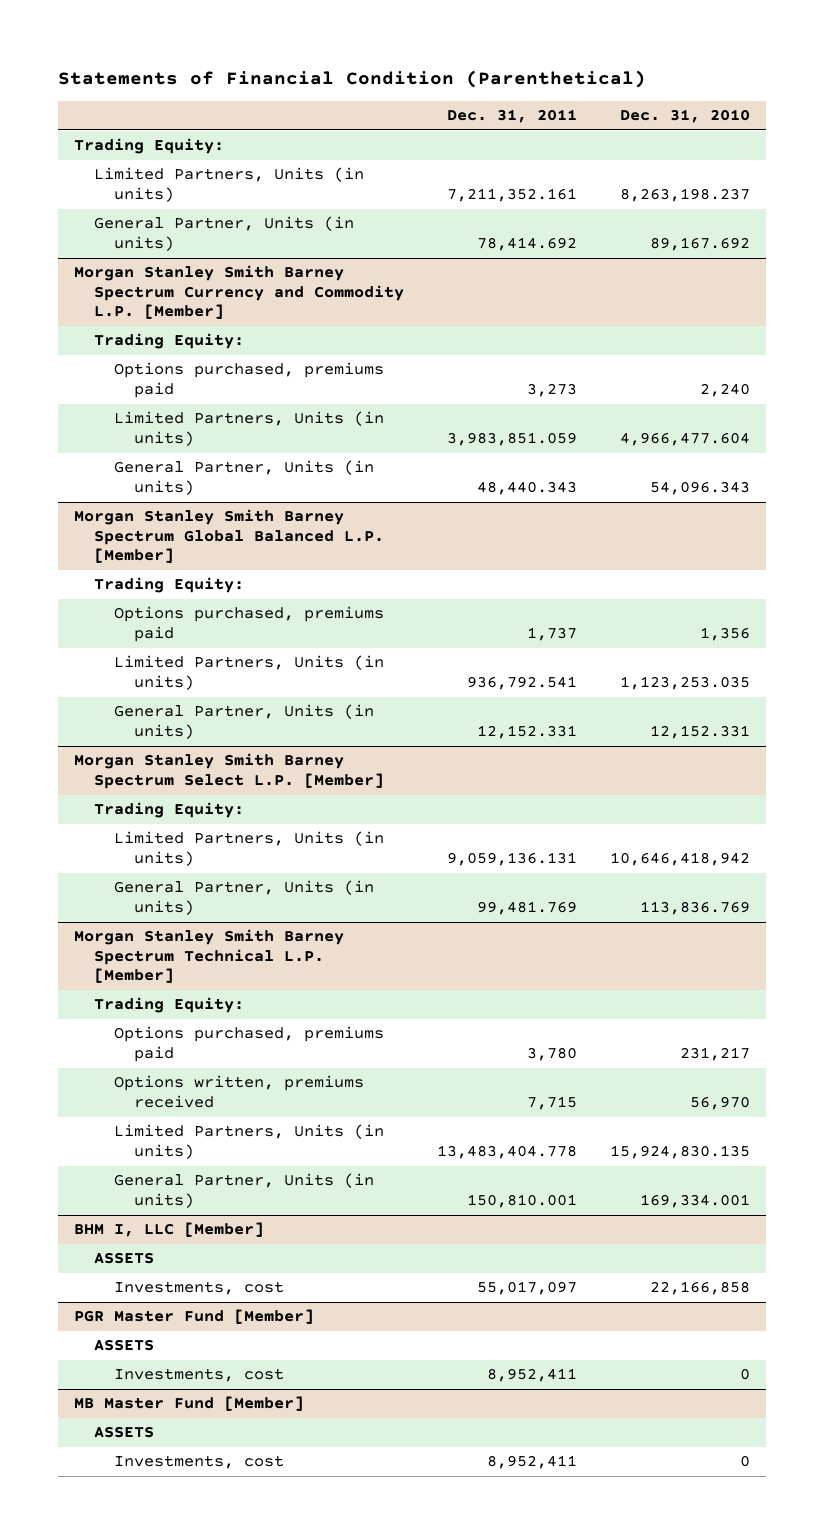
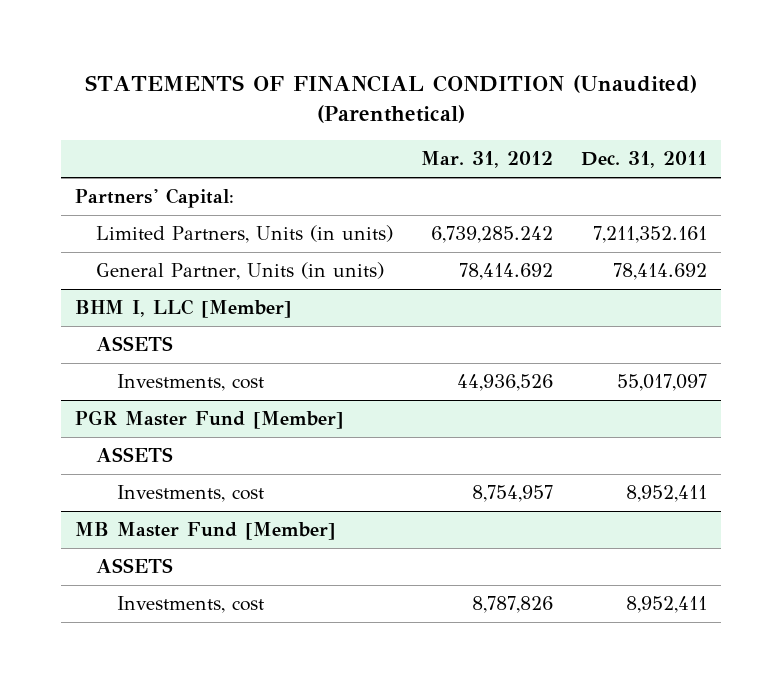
- Statements of Financial Condition (Parenthetical)
+ STATEMENTS OF FINANCIAL CONDITION (Unaudited) (Parenthetical)
- | Dec. 31, 2011 | Dec. 31, 2010
+ | Mar. 31, 2012 | Dec. 31, 2011
- Trading Equity:
+ Partners' Capital:
- Morgan Stanley Smith Barney Spectrum Currency and Commodity L.P. [Member]
- Trading Equity:
- Options purchased, premiums paid | 3,273 | 2,240
- Limited Partners, Units (in units) | 3,983,851.059 | 4,966,477.604
- General Partner, Units (in units) | 48,440.343 | 54,096.343
- Morgan Stanley Smith Barney Spectrum Global Balanced L.P. [Member]
- Trading Equity:
- Options purchased, premiums paid | 1,737 | 1,356
- Limited Partners, Units (in units) | 936,792.541 | 1,123,253.035
- General Partner, Units (in units) | 12,152.331 | 12,152.331
- Morgan Stanley Smith Barney Spectrum Select L.P. [Member]
- Trading Equity:
- Limited Partners, Units (in units) | 9,059,136.131 | 10,646,418,942
- General Partner, Units (in units) | 99,481.769 | 113,836.769
- Morgan Stanley Smith Barney Spectrum Technical L.P. [Member]
- Trading Equity:
- Options purchased, premiums paid | 3,780 | 231,217
- Options written, premiums received | 7,715 | 56,970
- Limited Partners, Units (in units) | 13,483,404.778 | 15,924,830.135
- General Partner, Units (in units) | 150,810.001 | 169,334.001

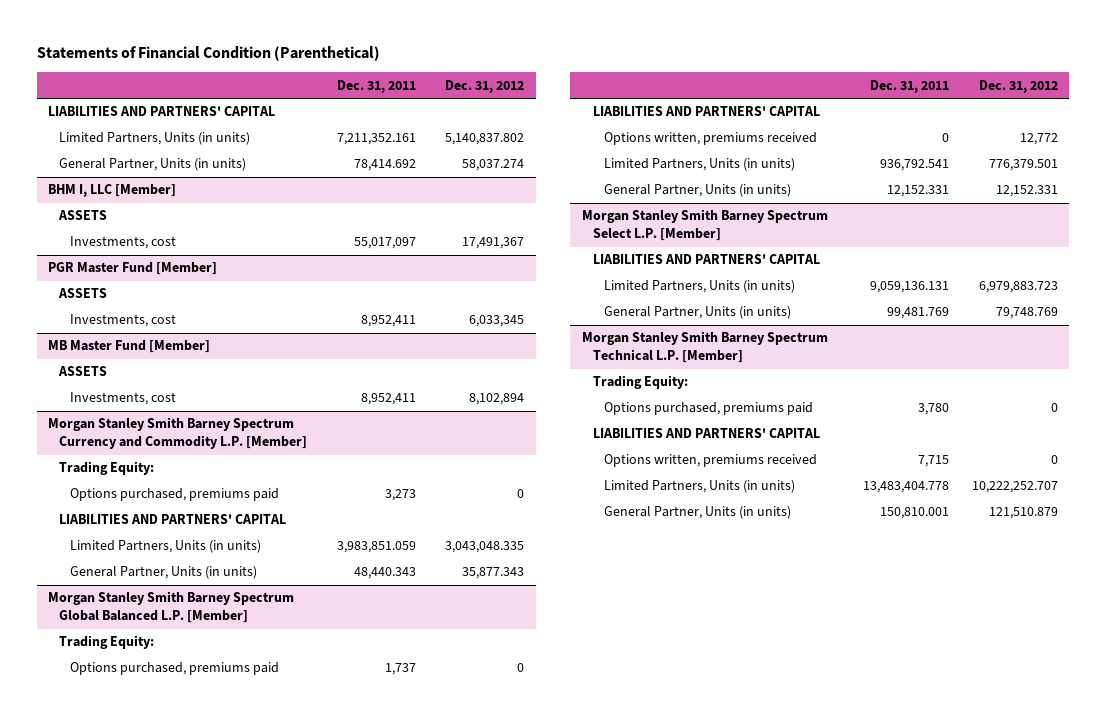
- STATEMENTS OF FINANCIAL CONDITION (Unaudited) (Parenthetical)
+ Statements of Financial Condition (Parenthetical)
- | Mar. 31, 2012 | Dec. 31, 2011
+ | Dec. 31, 2011 | Dec. 31, 2012
- Partners' Capital:
+ LIABILITIES AND PARTNERS' CAPITAL
+ Morgan Stanley Smith Barney Spectrum Currency and Commodity L.P. [Member]
+ Trading Equity:
+ Options purchased, premiums paid | 3,273 | 0
+ LIABILITIES AND PARTNERS' CAPITAL
+ Limited Partners, Units (in units) | 3,983,851.059 | 3,043,048.335
+ General Partner, Units (in units) | 48,440.343 | 35,877.343
+ Morgan Stanley Smith Barney Spectrum Global Balanced L.P. [Member]
+ Trading Equity:
+ Options purchased, premiums paid | 1,737 | 0
+ LIABILITIES AND PARTNERS' CAPITAL
+ Options written, premiums received | 0 | 12,772
+ Limited Partners, Units (in units) | 936,792.541 | 776,379.501
+ General Partner, Units (in units) | 12,152.331 | 12,152.331
+ Morgan Stanley Smith Barney Spectrum Select L.P. [Member]
+ LIABILITIES AND PARTNERS' CAPITAL
+ Limited Partners, Units (in units) | 9,059,136.131 | 6,979,883.723
+ General Partner, Units (in units) | 99,481.769 | 79,748.769
+ Morgan Stanley Smith Barney Spectrum Technical L.P. [Member]
+ Trading Equity:
+ Options purchased, premiums paid | 3,780 | 0
+ LIABILITIES AND PARTNERS' CAPITAL
+ Options written, premiums received | 7,715 | 0
+ Limited Partners, Units (in units) | 13,483,404.778 | 10,222,252.707
+ General Partner, Units (in units) | 150,810.001 | 121,510.879

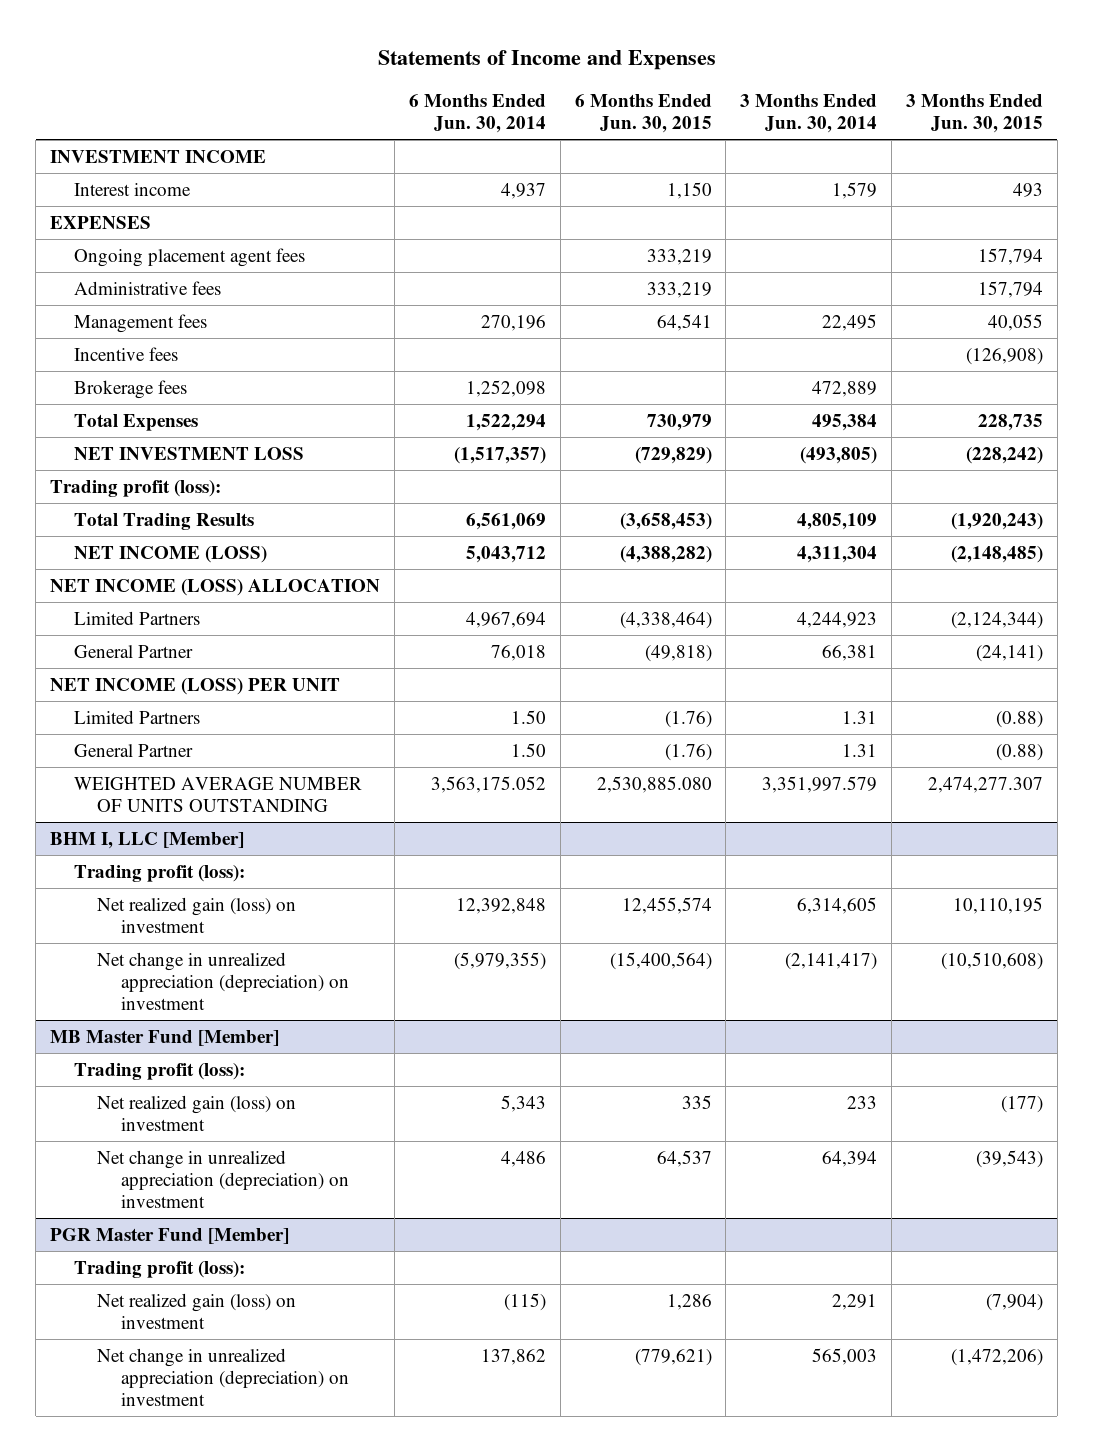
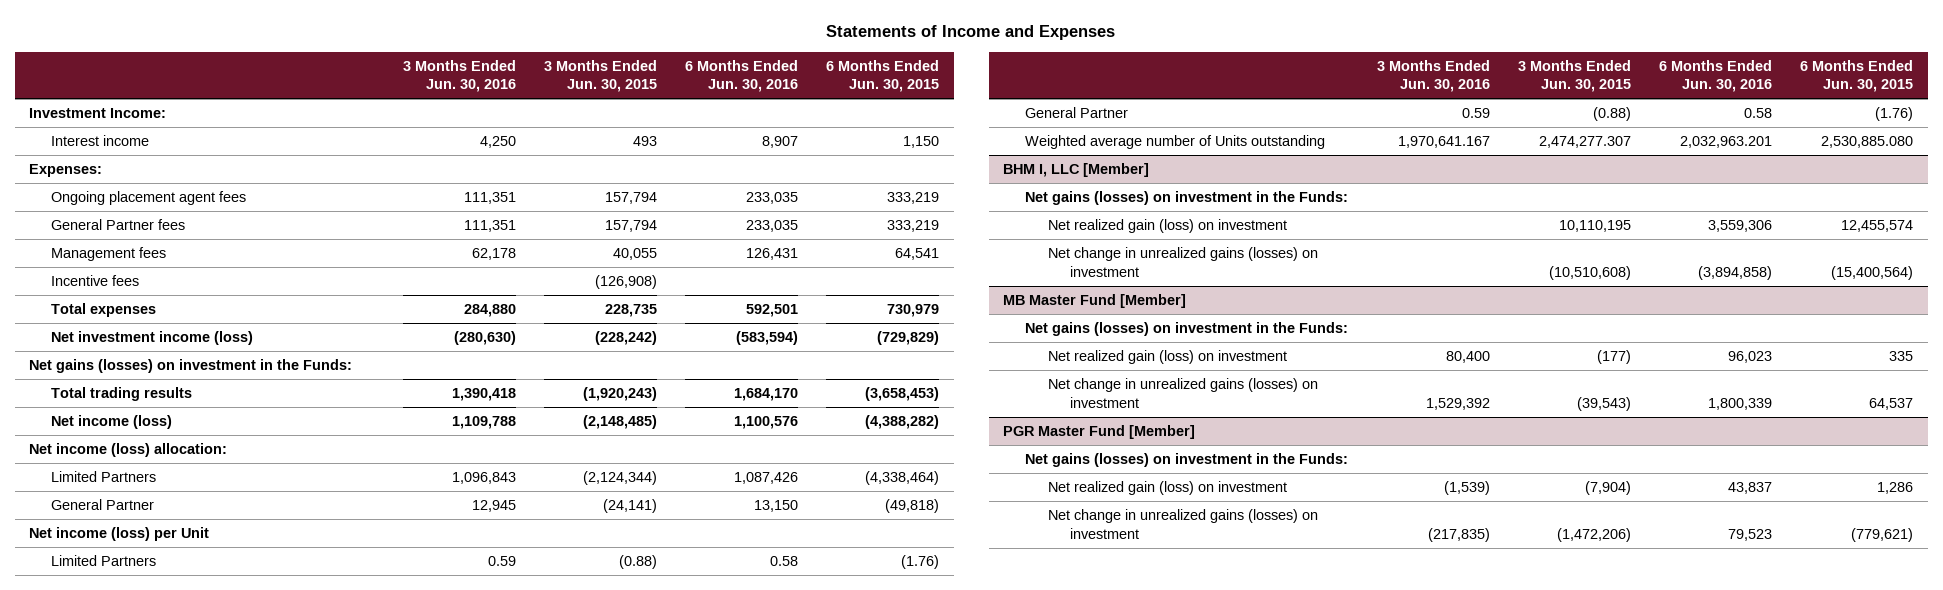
- | 6 Months Ended Jun. 30, 2014 | 6 Months Ended Jun. 30, 2015 | 3 Months Ended Jun. 30, 2014 | 3 Months Ended Jun. 30, 2015
+ | 3 Months Ended Jun. 30, 2016 | 3 Months Ended Jun. 30, 2015 | 6 Months Ended Jun. 30, 2016 | 6 Months Ended Jun. 30, 2015
- INVESTMENT INCOME
+ Investment Income:
- EXPENSES
+ Expenses:
- Administrative fees | | 333,219 | | 157,794
+ General Partner fees | 111,351 | 157,794 | 233,035 | 333,219
- Brokerage fees | 1,252,098 | | 472,889 |
- Total Expenses | 1,522,294 | 730,979 | 495,384 | 228,735
- NET INVESTMENT LOSS | (1,517,357) | (729,829) | (493,805) | (228,242)
- Trading profit (loss):
- Total Trading Results | 6,561,069 | (3,658,453) | 4,805,109 | (1,920,243)
- NET INCOME (LOSS) | 5,043,712 | (4,388,282) | 4,311,304 | (2,148,485)
- NET INCOME (LOSS) ALLOCATION
+ Total expenses | 284,880 | 228,735 | 592,501 | 730,979
+ Net investment income (loss) | (280,630) | (228,242) | (583,594) | (729,829)
+ Net gains (losses) on investment in the Funds:
+ Total trading results | 1,390,418 | (1,920,243) | 1,684,170 | (3,658,453)
+ Net income (loss) | 1,109,788 | (2,148,485) | 1,100,576 | (4,388,282)
+ Net income (loss) allocation:
- NET INCOME (LOSS) PER UNIT
+ Net income (loss) per Unit
- WEIGHTED AVERAGE NUMBER OF UNITS OUTSTANDING | 3,563,175.052 | 2,530,885.080 | 3,351,997.579 | 2,474,277.307
+ Weighted average number of Units outstanding | 1,970,641.167 | 2,474,277.307 | 2,032,963.201 | 2,530,885.080
@ BHM I, LLC [Member]
- Trading profit (loss):
+ Net gains (losses) on investment in the Funds:
- Net change in unrealized appreciation (depreciation) on investment | (5,979,355) | (15,400,564) | (2,141,417) | (10,510,608)
+ Net change in unrealized gains (losses) on investment | | (10,510,608) | (3,894,858) | (15,400,564)
@ MB Master Fund [Member]
- Trading profit (loss):
+ Net gains (losses) on investment in the Funds:
- Net change in unrealized appreciation (depreciation) on investment | 4,486 | 64,537 | 64,394 | (39,543)
+ Net change in unrealized gains (losses) on investment | 1,529,392 | (39,543) | 1,800,339 | 64,537
@ PGR Master Fund [Member]
- Trading profit (loss):
+ Net gains (losses) on investment in the Funds:
- Net change in unrealized appreciation (depreciation) on investment | 137,862 | (779,621) | 565,003 | (1,472,206)
+ Net change in unrealized gains (losses) on investment | (217,835) | (1,472,206) | 79,523 | (779,621)

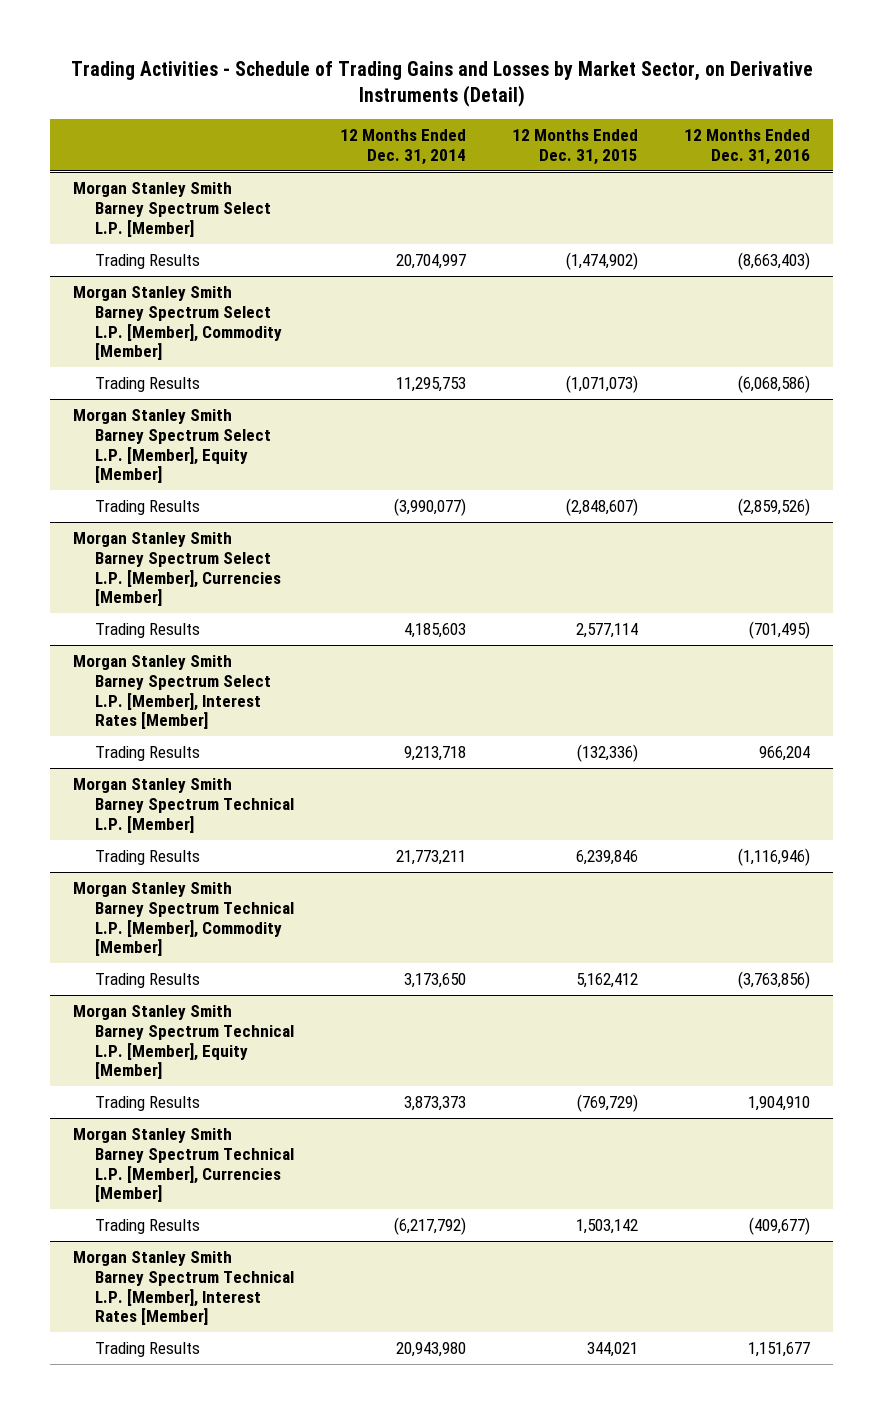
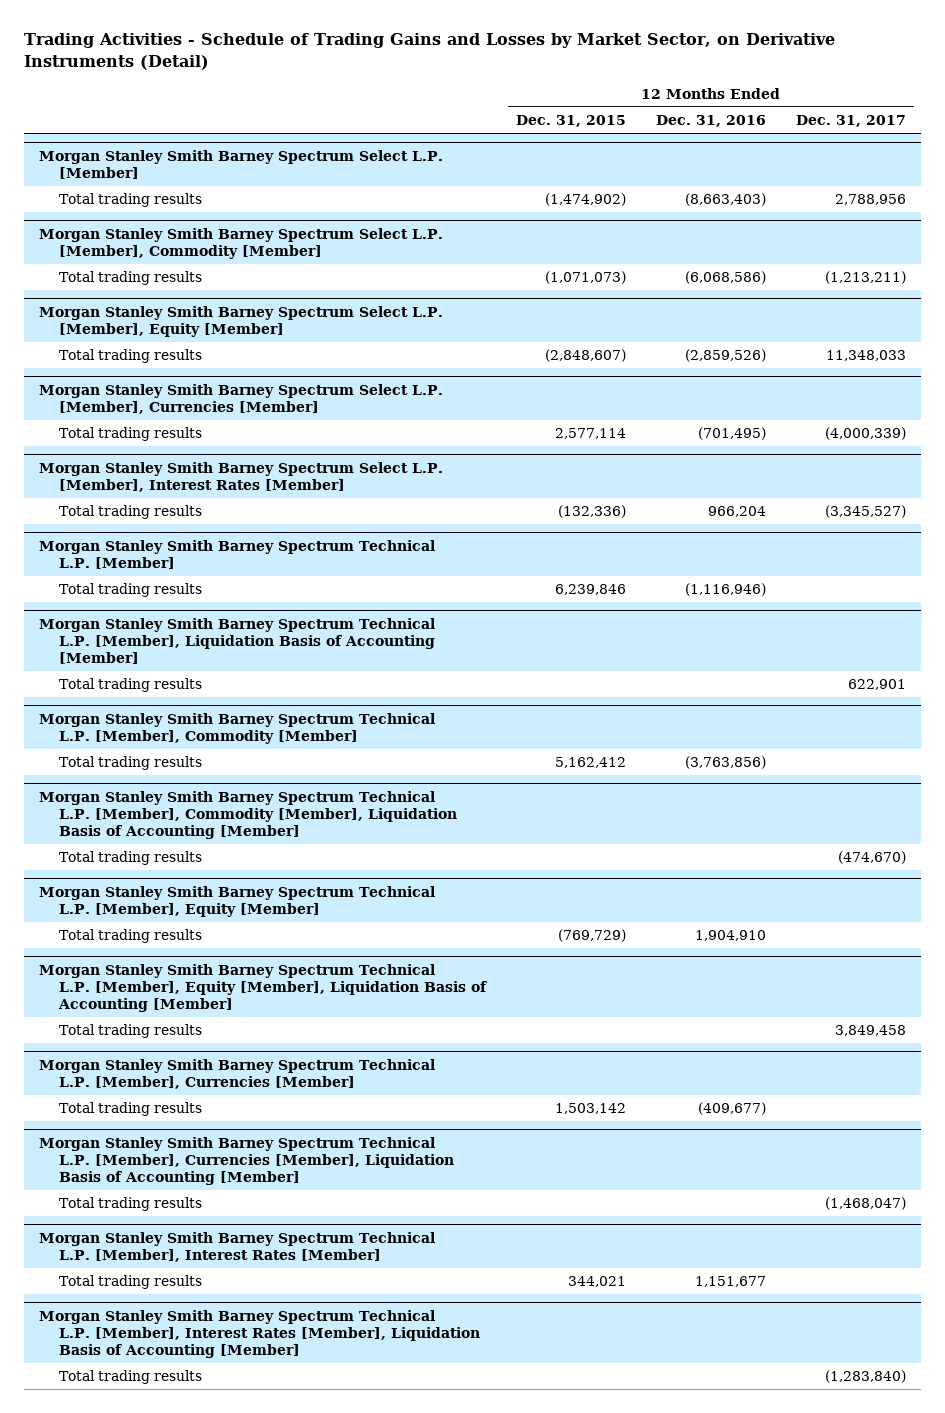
- | 12 Months Ended Dec. 31, 2014 | 12 Months Ended Dec. 31, 2015 | 12 Months Ended Dec. 31, 2016
+ | 12 Months Ended Dec. 31, 2015 | 12 Months Ended Dec. 31, 2016 | 12 Months Ended Dec. 31, 2017
@ Morgan Stanley Smith Barney Spectrum Select L.P. [Member]
- Trading Results | 20,704,997 | (1,474,902) | (8,663,403)
+ Total trading results | (1,474,902) | (8,663,403) | 2,788,956
@ Morgan Stanley Smith Barney Spectrum Select L.P. [Member], Commodity [Member]
- Trading Results | 11,295,753 | (1,071,073) | (6,068,586)
+ Total trading results | (1,071,073) | (6,068,586) | (1,213,211)
@ Morgan Stanley Smith Barney Spectrum Select L.P. [Member], Equity [Member]
- Trading Results | (3,990,077) | (2,848,607) | (2,859,526)
+ Total trading results | (2,848,607) | (2,859,526) | 11,348,033
@ Morgan Stanley Smith Barney Spectrum Select L.P. [Member], Currencies [Member]
- Trading Results | 4,185,603 | 2,577,114 | (701,495)
+ Total trading results | 2,577,114 | (701,495) | (4,000,339)
@ Morgan Stanley Smith Barney Spectrum Select L.P. [Member], Interest Rates [Member]
- Trading Results | 9,213,718 | (132,336) | 966,204
+ Total trading results | (132,336) | 966,204 | (3,345,527)
@ Morgan Stanley Smith Barney Spectrum Technical L.P. [Member]
- Trading Results | 21,773,211 | 6,239,846 | (1,116,946)
+ Total trading results | 6,239,846 | (1,116,946) |
+ Morgan Stanley Smith Barney Spectrum Technical L.P. [Member], Liquidation Basis of Accounting [Member]
+ Total trading results | | | 622,901
@ Morgan Stanley Smith Barney Spectrum Technical L.P. [Member], Commodity [Member]
- Trading Results | 3,173,650 | 5,162,412 | (3,763,856)
+ Total trading results | 5,162,412 | (3,763,856) |
+ Morgan Stanley Smith Barney Spectrum Technical L.P. [Member], Commodity [Member], Liquidation Basis of Accounting [Member]
+ Total trading results | | | (474,670)
@ Morgan Stanley Smith Barney Spectrum Technical L.P. [Member], Equity [Member]
- Trading Results | 3,873,373 | (769,729) | 1,904,910
+ Total trading results | (769,729) | 1,904,910 |
+ Morgan Stanley Smith Barney Spectrum Technical L.P. [Member], Equity [Member], Liquidation Basis of Accounting [Member]
+ Total trading results | | | 3,849,458
@ Morgan Stanley Smith Barney Spectrum Technical L.P. [Member], Currencies [Member]
- Trading Results | (6,217,792) | 1,503,142 | (409,677)
+ Total trading results | 1,503,142 | (409,677) |
+ Morgan Stanley Smith Barney Spectrum Technical L.P. [Member], Currencies [Member], Liquidation Basis of Accounting [Member]
+ Total trading results | | | (1,468,047)
@ Morgan Stanley Smith Barney Spectrum Technical L.P. [Member], Interest Rates [Member]
- Trading Results | 20,943,980 | 344,021 | 1,151,677
+ Total trading results | 344,021 | 1,151,677 |
+ Morgan Stanley Smith Barney Spectrum Technical L.P. [Member], Interest Rates [Member], Liquidation Basis of Accounting [Member]
+ Total trading results | | | (1,283,840)

